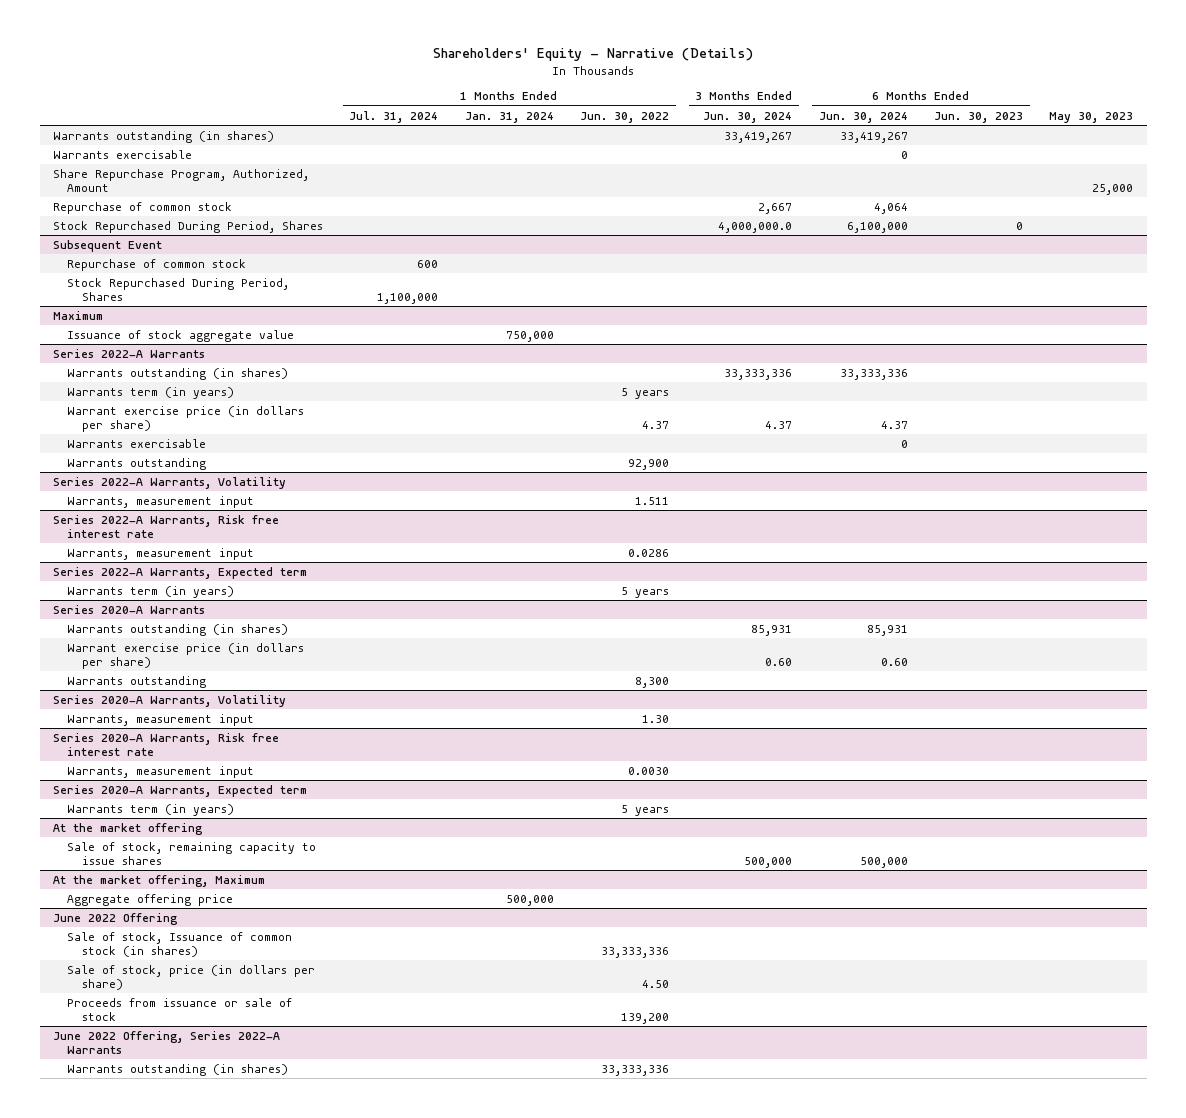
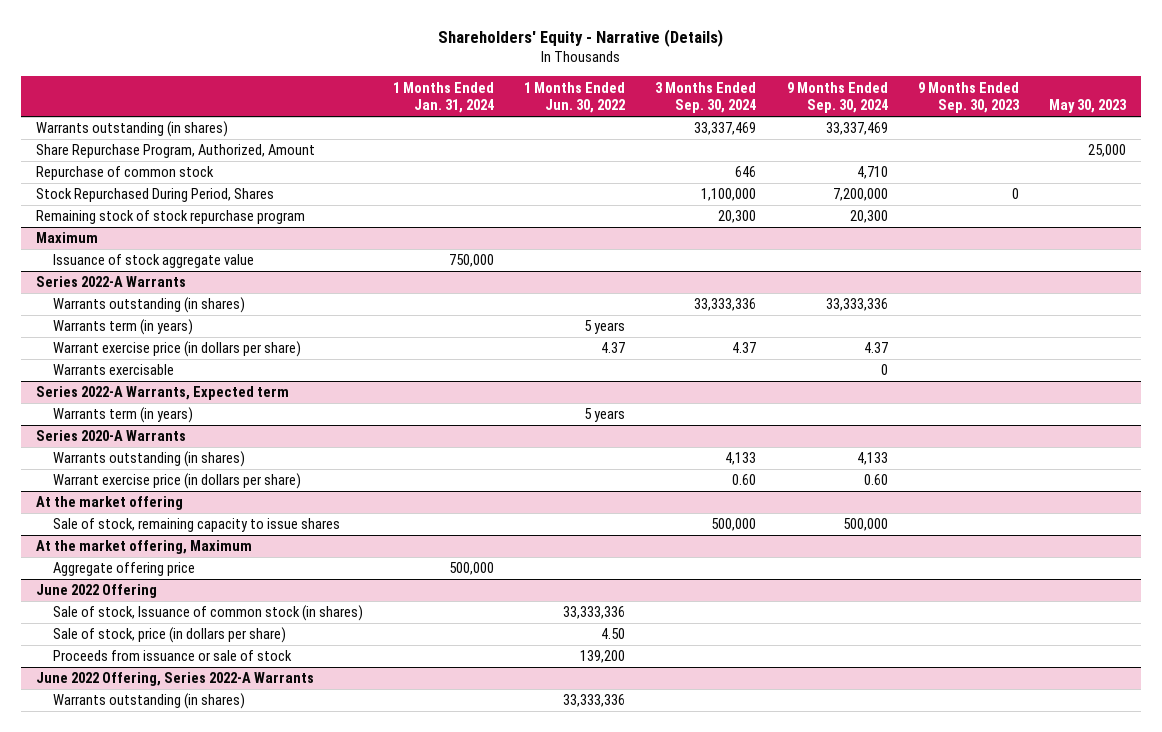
- | 1 Months Ended Jul. 31, 2024 | 1 Months Ended Jan. 31, 2024 | 1 Months Ended Jun. 30, 2022 | 3 Months Ended Jun. 30, 2024 | 6 Months Ended Jun. 30, 2024 | 6 Months Ended Jun. 30, 2023 | May 30, 2023
+ | 1 Months Ended Jan. 31, 2024 | 1 Months Ended Jun. 30, 2022 | 3 Months Ended Sep. 30, 2024 | 9 Months Ended Sep. 30, 2024 | 9 Months Ended Sep. 30, 2023 | May 30, 2023
- Warrants exercisable | | | | | 0 | |
- Subsequent Event
- Repurchase of common stock | 600 | | | | | |
- Stock Repurchased During Period, Shares | 1,100,000 | | | | | |
+ Remaining stock of stock repurchase program | | | 20,300 | 20,300 | |
@ Series 2022-A Warrants
- Warrants outstanding | | | 92,900 | | | |
- Series 2022-A Warrants, Volatility
- Warrants, measurement input | | | 1.511 | | | |
- Series 2022-A Warrants, Risk free interest rate
- Warrants, measurement input | | | 0.0286 | | | |
@ Series 2020-A Warrants
- Warrants outstanding | | | 8,300 | | | |
- Series 2020-A Warrants, Volatility
- Warrants, measurement input | | | 1.30 | | | |
- Series 2020-A Warrants, Risk free interest rate
- Warrants, measurement input | | | 0.0030 | | | |
- Series 2020-A Warrants, Expected term
- Warrants term (in years) | | | 5 years | | | |

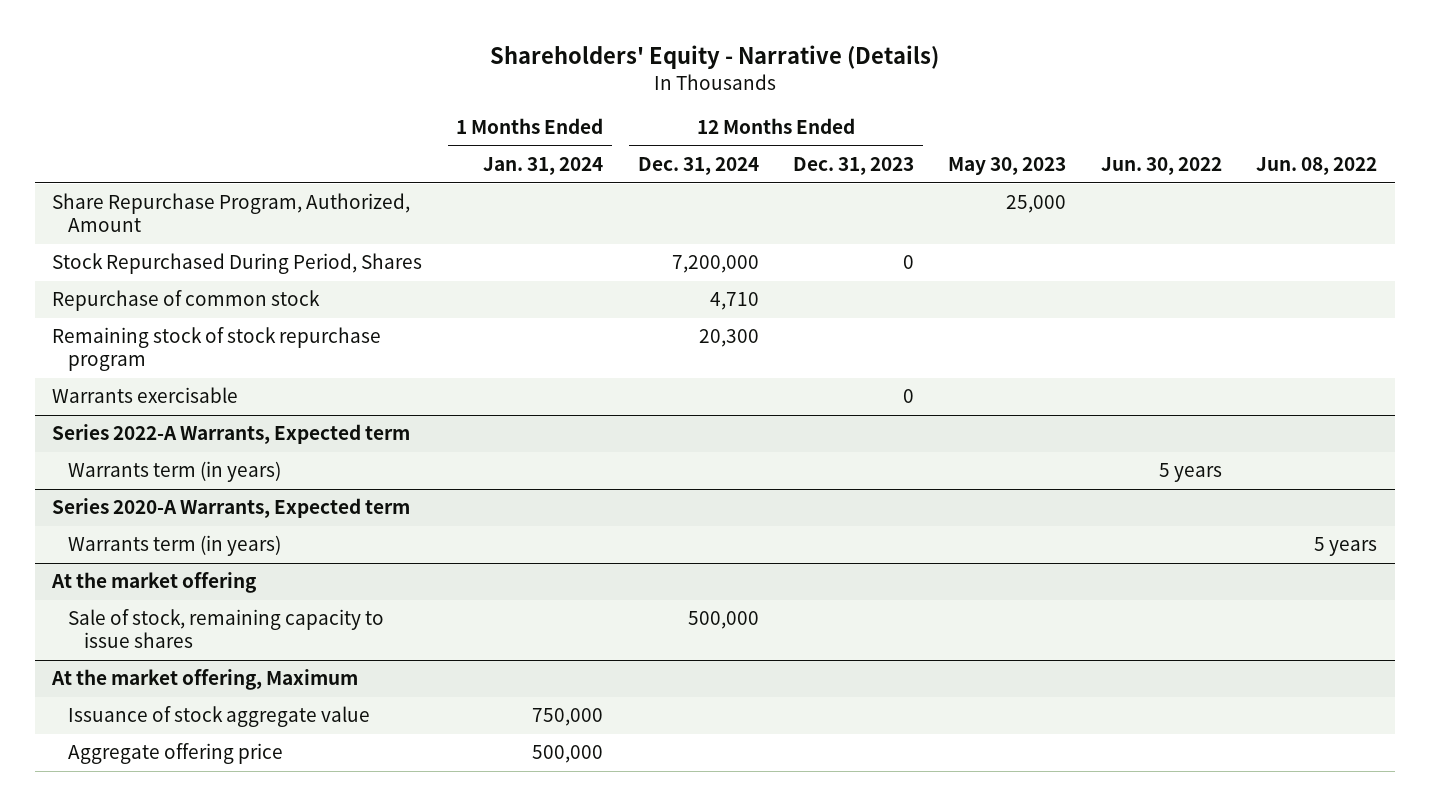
- | 1 Months Ended Jan. 31, 2024 | 1 Months Ended Jun. 30, 2022 | 3 Months Ended Sep. 30, 2024 | 9 Months Ended Sep. 30, 2024 | 9 Months Ended Sep. 30, 2023 | May 30, 2023
+ | 1 Months Ended Jan. 31, 2024 | 12 Months Ended Dec. 31, 2024 | 12 Months Ended Dec. 31, 2023 | May 30, 2023 | Jun. 30, 2022 | Jun. 08, 2022
- Warrants outstanding (in shares) | | | 33,337,469 | 33,337,469 | |
moved down: Repurchase of common stock | | 4,710 | | | |
- Maximum
- Issuance of stock aggregate value | 750,000 | | | | |
- Series 2022-A Warrants
- Warrants outstanding (in shares) | | | 33,333,336 | 33,333,336 | |
- Warrants term (in years) | | 5 years | | | |
- Warrant exercise price (in dollars per share) | | 4.37 | 4.37 | 4.37 | |
- Warrants exercisable | | | | 0 | |
+ Warrants exercisable | | | 0 | | |
- Series 2020-A Warrants
- Warrants outstanding (in shares) | | | 4,133 | 4,133 | |
- Warrant exercise price (in dollars per share) | | | 0.60 | 0.60 | |
+ Series 2020-A Warrants, Expected term
+ Warrants term (in years) | | | | | | 5 years
@ At the market offering, Maximum
+ Issuance of stock aggregate value | 750,000 | | | | |
- June 2022 Offering
- Sale of stock, Issuance of common stock (in shares) | | 33,333,336 | | | |
- Sale of stock, price (in dollars per share) | | 4.50 | | | |
- Proceeds from issuance or sale of stock | | 139,200 | | | |
- June 2022 Offering, Series 2022-A Warrants
- Warrants outstanding (in shares) | | 33,333,336 | | | |

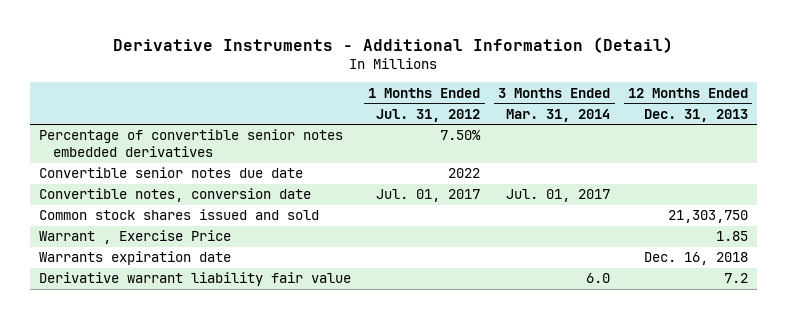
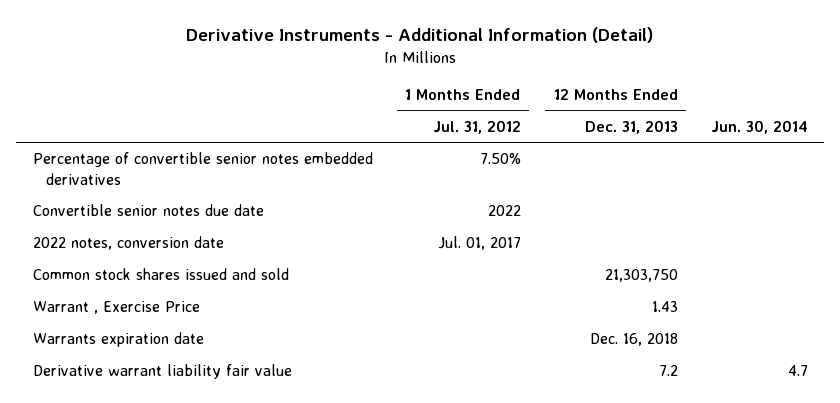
- | 1 Months Ended Jul. 31, 2012 | 3 Months Ended Mar. 31, 2014 | 12 Months Ended Dec. 31, 2013
+ | 1 Months Ended Jul. 31, 2012 | 12 Months Ended Dec. 31, 2013 | Jun. 30, 2014
- Convertible notes, conversion date | Jul. 01, 2017 | Jul. 01, 2017 |
+ 2022 notes, conversion date | Jul. 01, 2017 | |
- Warrant , Exercise Price | | | 1.85
+ Warrant , Exercise Price | | 1.43 |

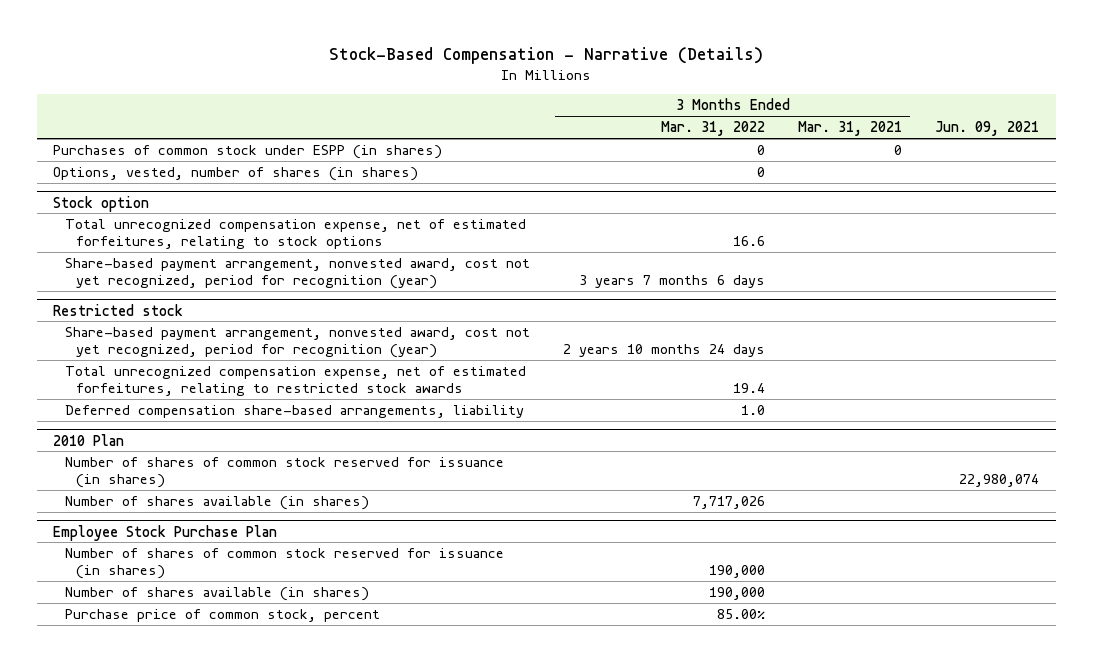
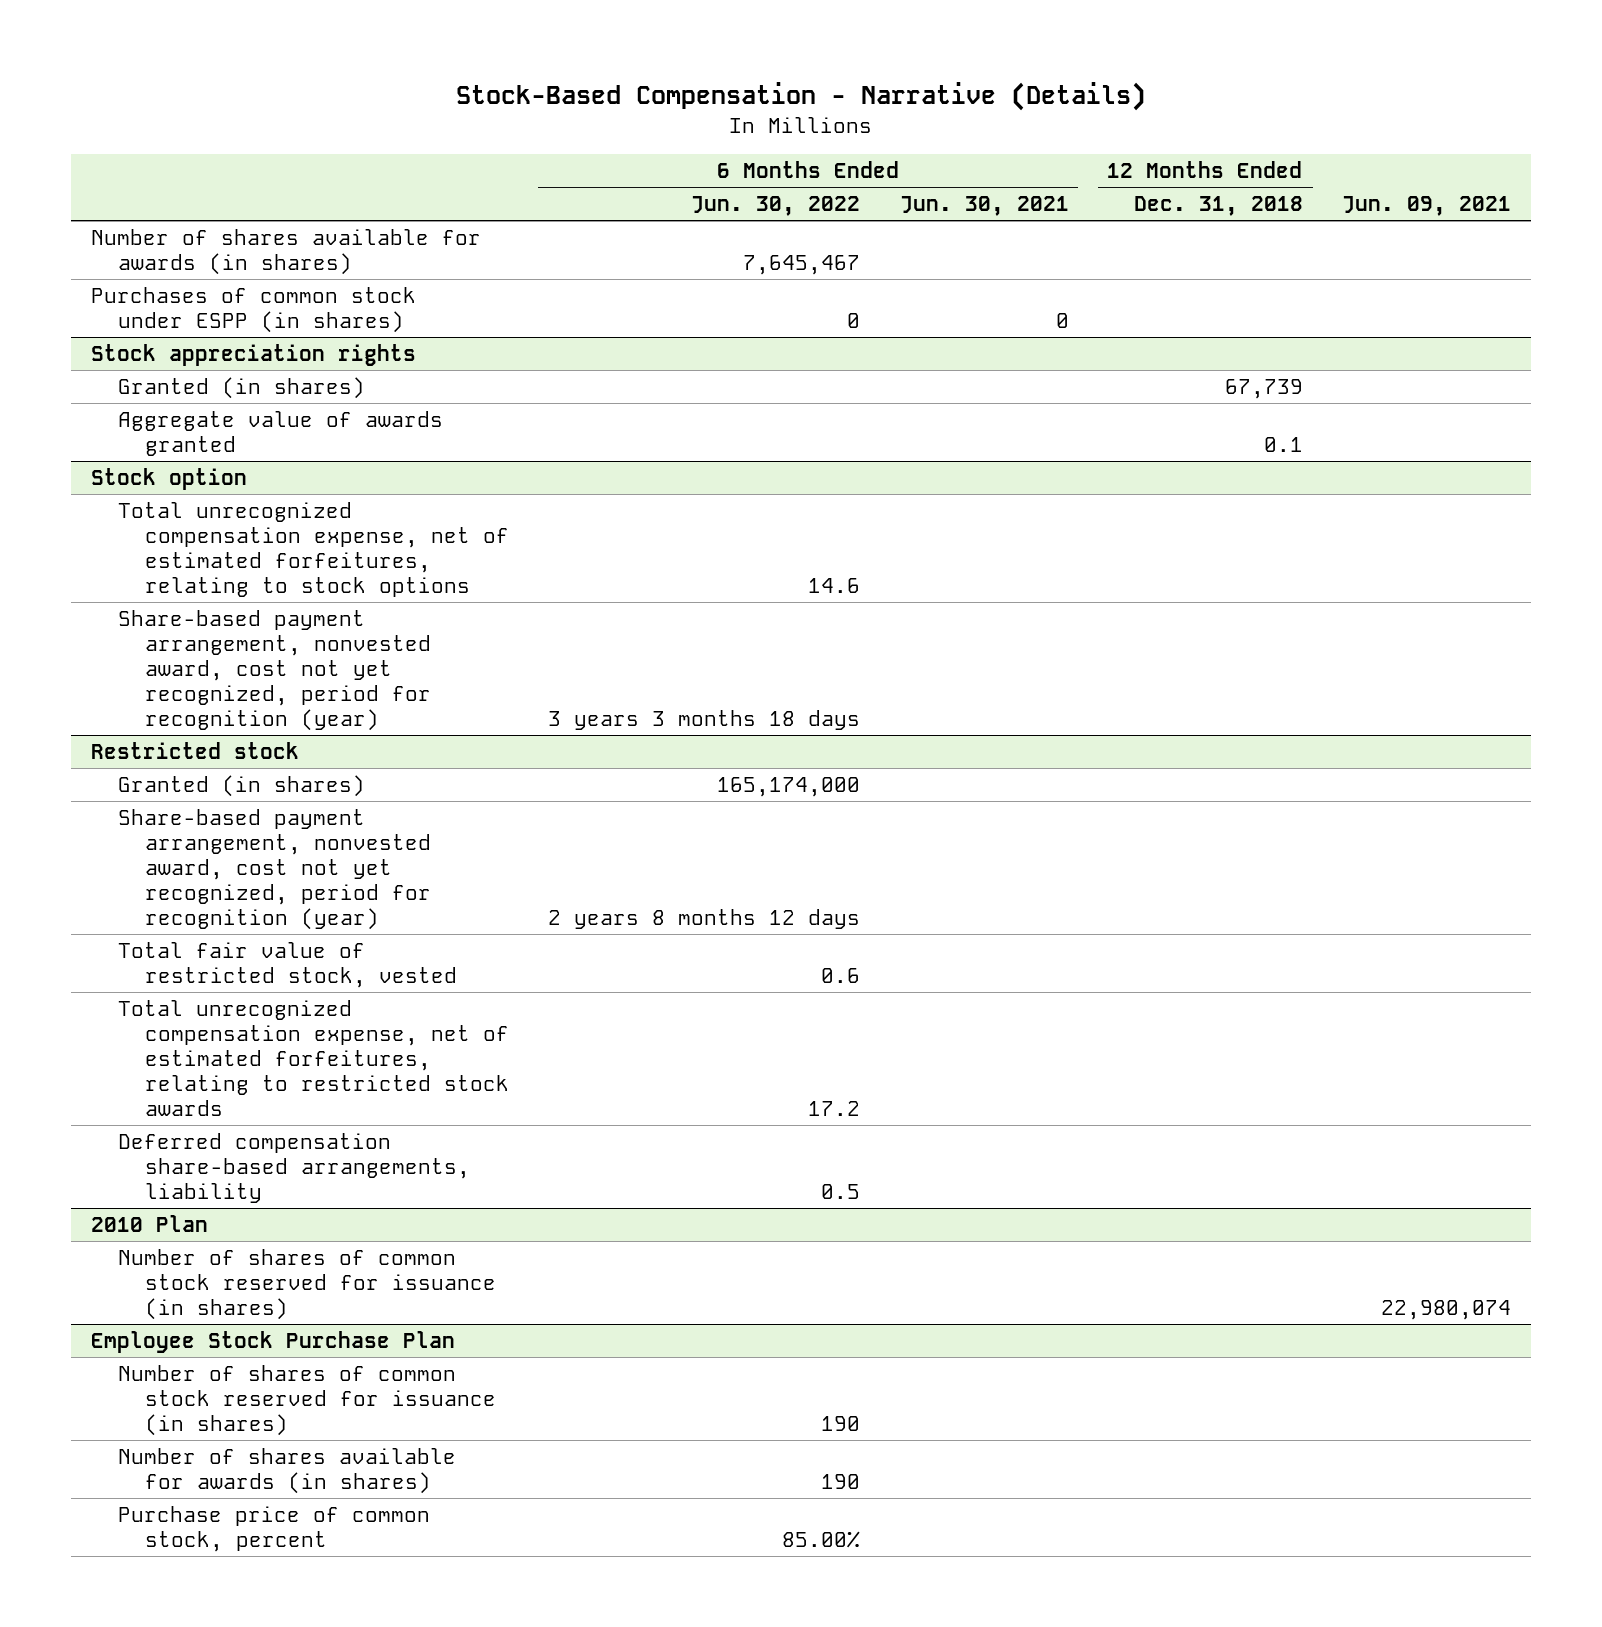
- | 3 Months Ended Mar. 31, 2022 | 3 Months Ended Mar. 31, 2021 | Jun. 09, 2021
+ | 6 Months Ended Jun. 30, 2022 | 6 Months Ended Jun. 30, 2021 | 12 Months Ended Dec. 31, 2018 | Jun. 09, 2021
+ Number of shares available for awards (in shares) | 7,645,467 | | |
- Options, vested, number of shares (in shares) | 0 | |
+ Stock appreciation rights
+ Granted (in shares) | | | 67,739 |
+ Aggregate value of awards granted | | | 0.1 |
@ Restricted stock
+ Granted (in shares) | 165,174,000 | | |
+ Total fair value of restricted stock, vested | 0.6 | | |
@ 2010 Plan
- Number of shares available (in shares) | 7,717,026 | |
@ Employee Stock Purchase Plan
- Number of shares available (in shares) | 190,000 | |
+ Number of shares available for awards (in shares) | 190 | | |

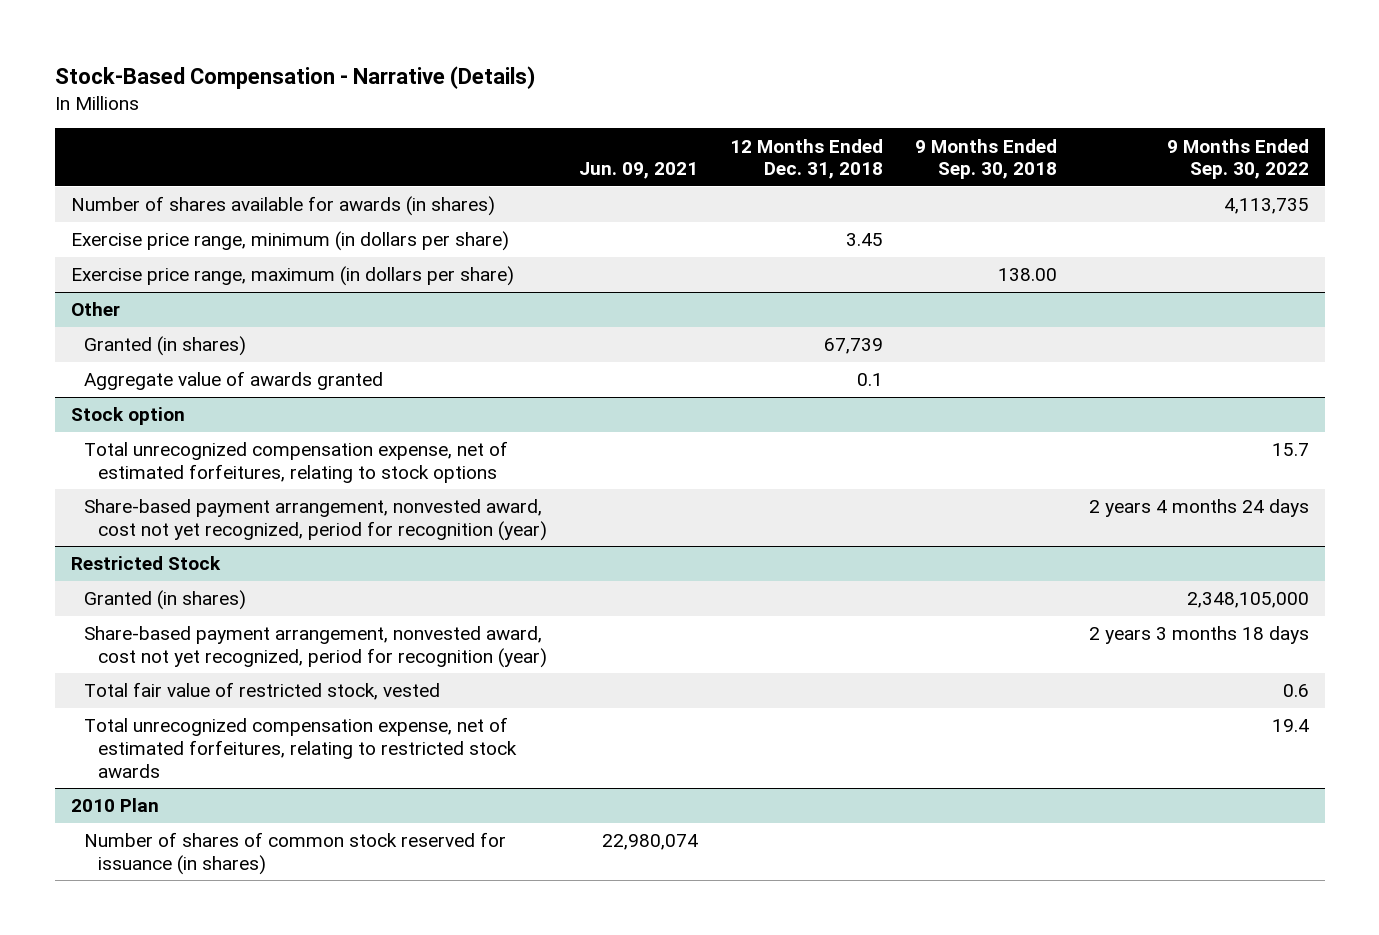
- | 6 Months Ended Jun. 30, 2022 | 6 Months Ended Jun. 30, 2021 | 12 Months Ended Dec. 31, 2018 | Jun. 09, 2021
+ | Jun. 09, 2021 | 12 Months Ended Dec. 31, 2018 | 9 Months Ended Sep. 30, 2018 | 9 Months Ended Sep. 30, 2022
- Purchases of common stock under ESPP (in shares) | 0 | 0 | |
- Stock appreciation rights
+ Exercise price range, minimum (in dollars per share) | | 3.45 | |
+ Exercise price range, maximum (in dollars per share) | | | 138.00 |
+ Other
- Restricted stock
+ Restricted Stock
- Deferred compensation share-based arrangements, liability | 0.5 | | |
- Employee Stock Purchase Plan
- Number of shares of common stock reserved for issuance (in shares) | 190 | | |
- Number of shares available for awards (in shares) | 190 | | |
- Purchase price of common stock, percent | 85.00% | | |

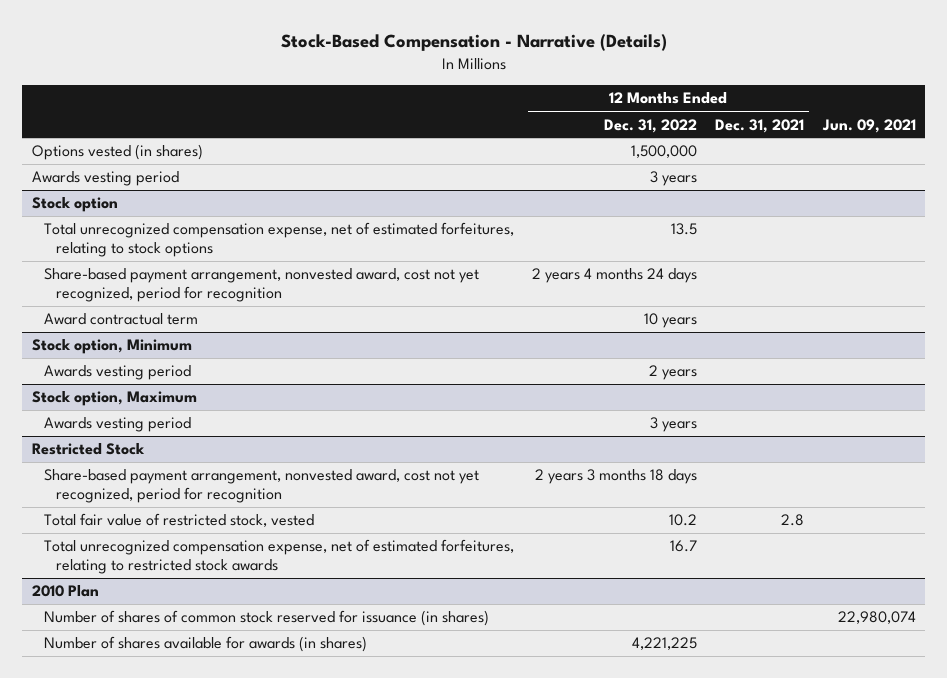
- | Jun. 09, 2021 | 12 Months Ended Dec. 31, 2018 | 9 Months Ended Sep. 30, 2018 | 9 Months Ended Sep. 30, 2022
+ | 12 Months Ended Dec. 31, 2022 | 12 Months Ended Dec. 31, 2021 | Jun. 09, 2021
- Number of shares available for awards (in shares) | | | | 4,113,735
- Exercise price range, minimum (in dollars per share) | | 3.45 | |
- Exercise price range, maximum (in dollars per share) | | | 138.00 |
- Other
- Granted (in shares) | | 67,739 | |
- Aggregate value of awards granted | | 0.1 | |
+ Options vested (in shares) | 1,500,000 | |
+ Awards vesting period | 3 years | |
@ Stock option
- Share-based payment arrangement, nonvested award, cost not yet recognized, period for recognition (year) | | | | 2 years 4 months 24 days
+ Share-based payment arrangement, nonvested award, cost not yet recognized, period for recognition | 2 years 4 months 24 days | |
+ Award contractual term | 10 years | |
+ Stock option, Minimum
+ Awards vesting period | 2 years | |
+ Stock option, Maximum
+ Awards vesting period | 3 years | |
@ Restricted Stock
- Granted (in shares) | | | | 2,348,105,000
- Share-based payment arrangement, nonvested award, cost not yet recognized, period for recognition (year) | | | | 2 years 3 months 18 days
+ Share-based payment arrangement, nonvested award, cost not yet recognized, period for recognition | 2 years 3 months 18 days | |
@ 2010 Plan
+ Number of shares available for awards (in shares) | 4,221,225 | |

